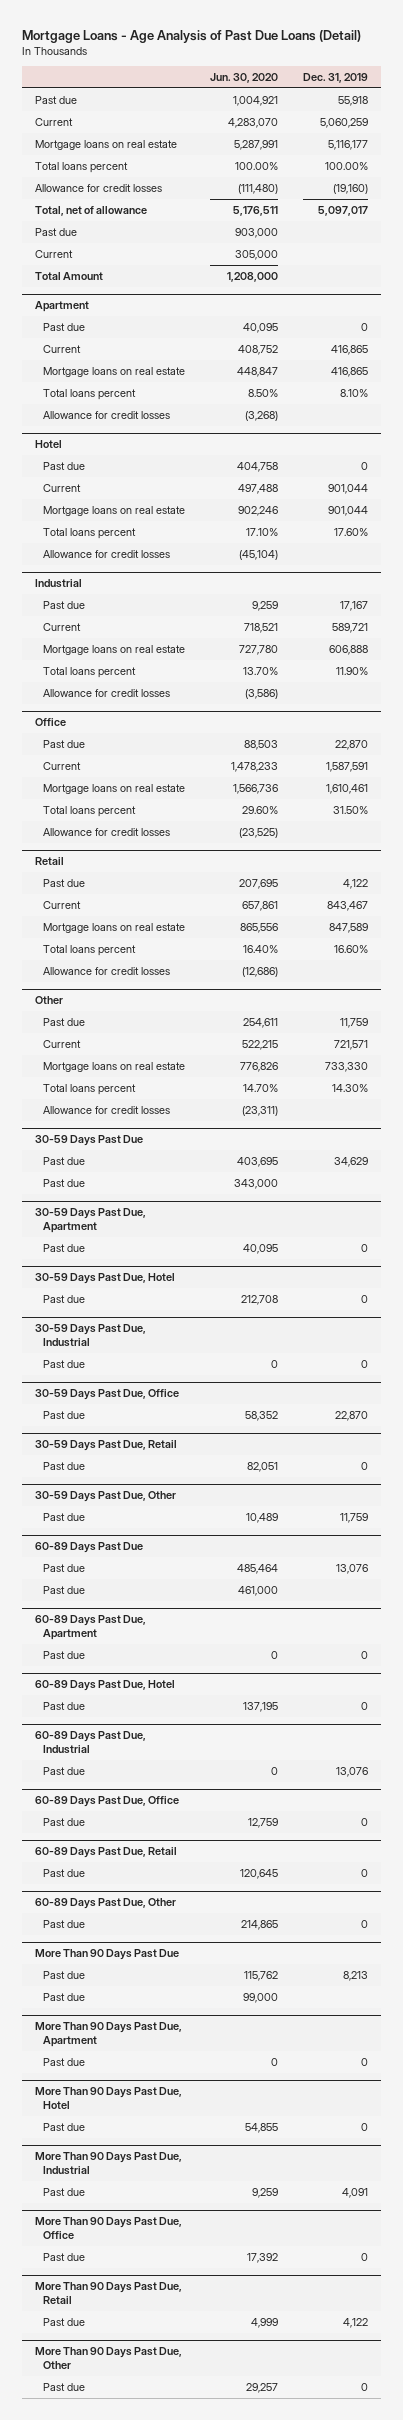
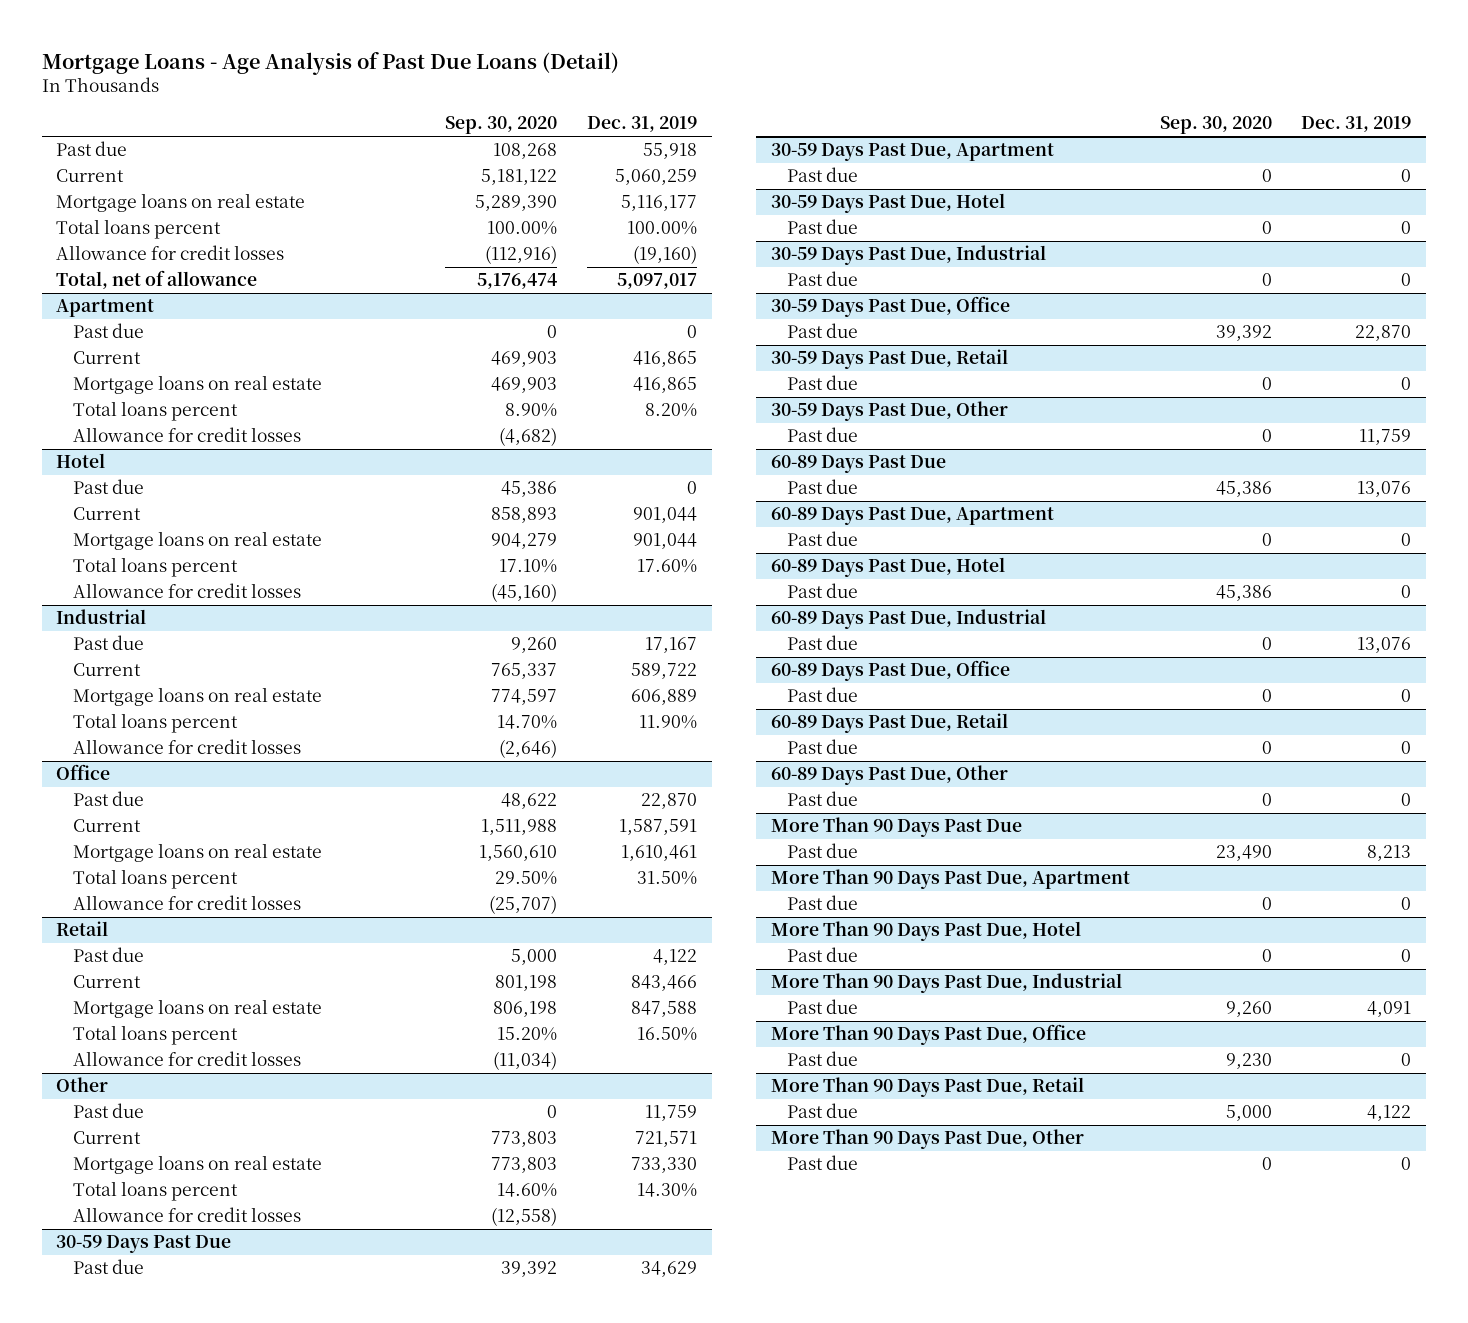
- | Jun. 30, 2020 | Dec. 31, 2019
+ | Sep. 30, 2020 | Dec. 31, 2019
- Past due | 903,000 |
- Current | 305,000 |
- Total Amount | 1,208,000 |
@ Apartment
- Total loans percent | 8.50% | 8.10%
+ Total loans percent | 8.90% | 8.20%
@ Industrial
- Current | 718,521 | 589,721
- Mortgage loans on real estate | 727,780 | 606,888
+ Current | 765,337 | 589,722
+ Mortgage loans on real estate | 774,597 | 606,889
@ Retail
- Current | 657,861 | 843,467
- Mortgage loans on real estate | 865,556 | 847,589
- Total loans percent | 16.40% | 16.60%
+ Current | 801,198 | 843,466
+ Mortgage loans on real estate | 806,198 | 847,588
+ Total loans percent | 15.20% | 16.50%
@ 30-59 Days Past Due
- Past due | 343,000 |
@ 60-89 Days Past Due
- Past due | 461,000 |
@ More Than 90 Days Past Due
- Past due | 99,000 |

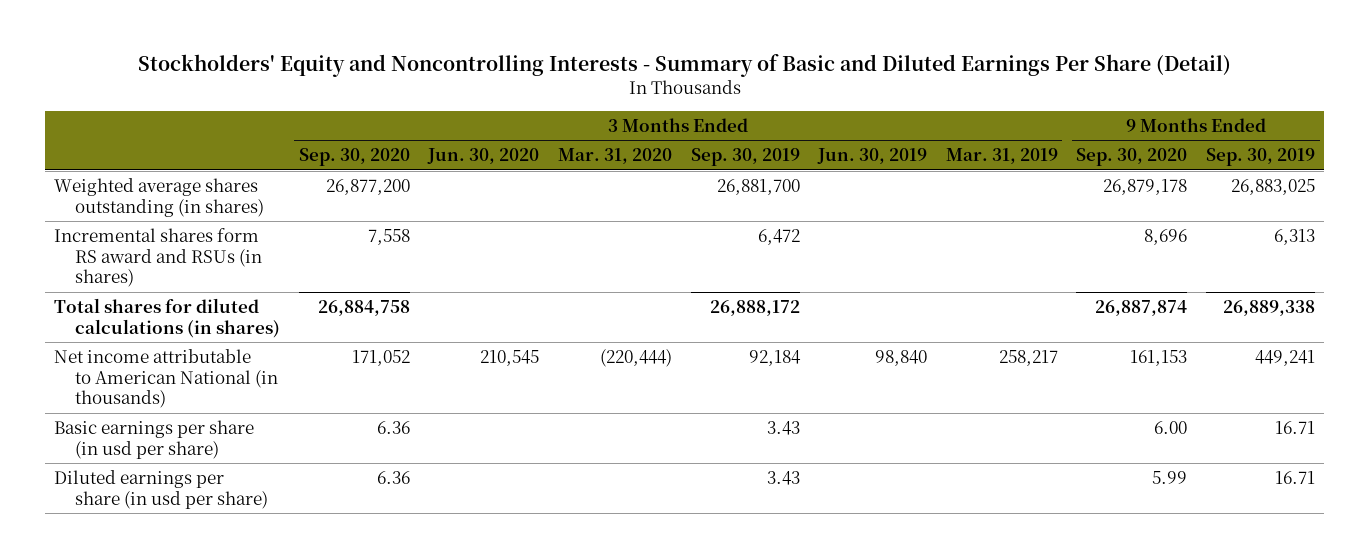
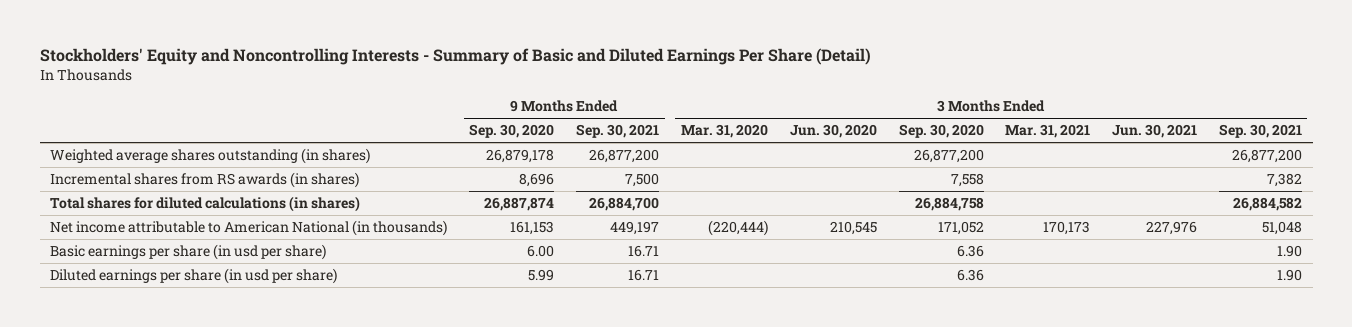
- | 3 Months Ended Sep. 30, 2020 | 3 Months Ended Jun. 30, 2020 | 3 Months Ended Mar. 31, 2020 | 3 Months Ended Sep. 30, 2019 | 3 Months Ended Jun. 30, 2019 | 3 Months Ended Mar. 31, 2019 | 9 Months Ended Sep. 30, 2020 | 9 Months Ended Sep. 30, 2019
+ | 9 Months Ended Sep. 30, 2020 | 9 Months Ended Sep. 30, 2021 | 3 Months Ended Mar. 31, 2020 | 3 Months Ended Jun. 30, 2020 | 3 Months Ended Sep. 30, 2020 | 3 Months Ended Mar. 31, 2021 | 3 Months Ended Jun. 30, 2021 | 3 Months Ended Sep. 30, 2021
- Incremental shares form RS award and RSUs (in shares) | 7,558 | | | 6,472 | | | 8,696 | 6,313
+ Incremental shares from RS awards (in shares) | 8,696 | 7,500 | | | 7,558 | | | 7,382

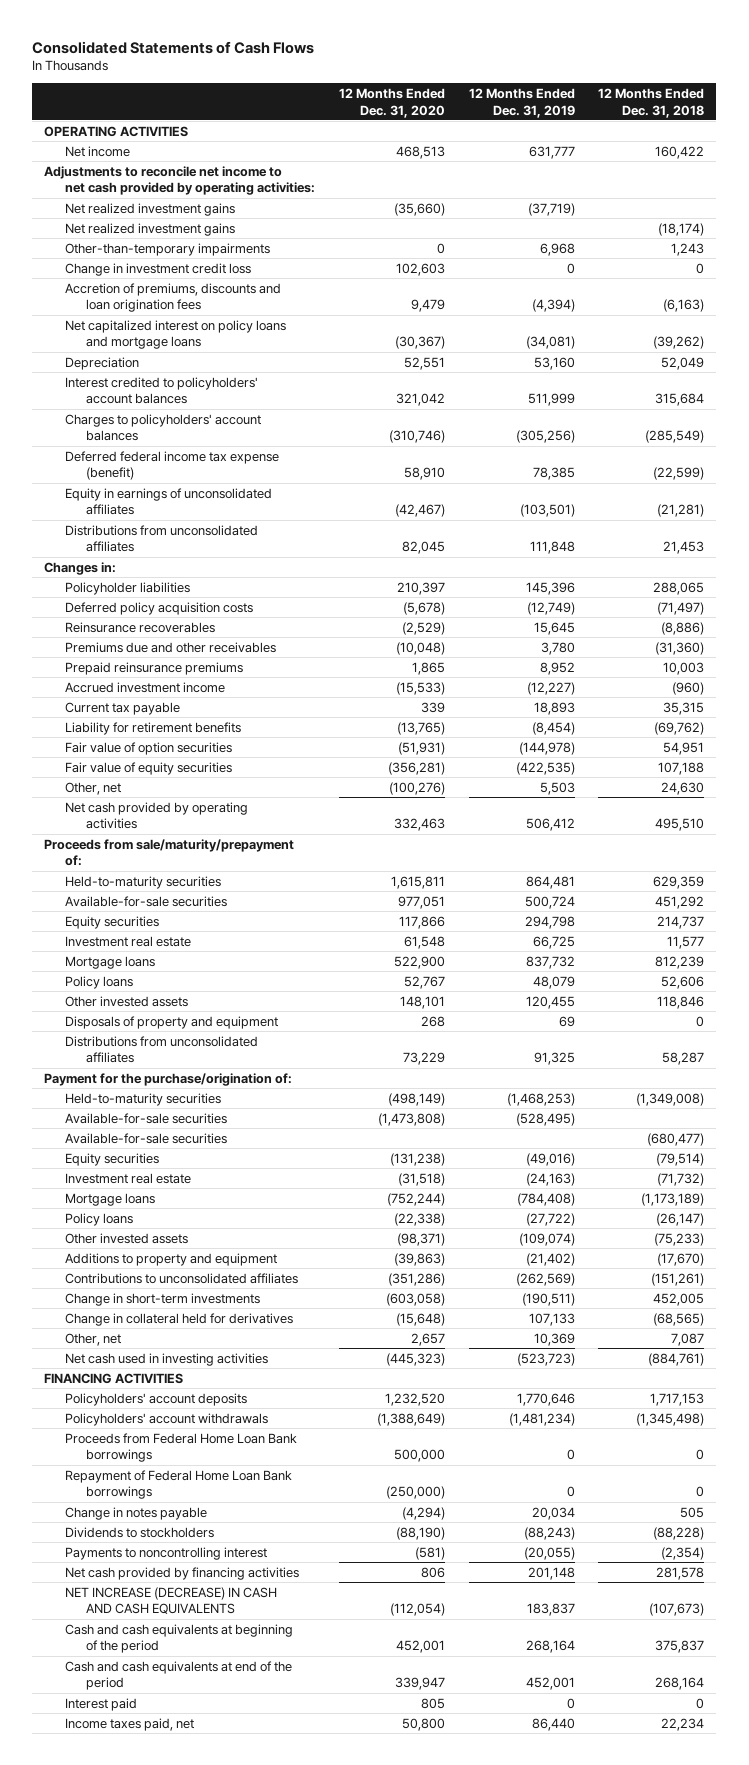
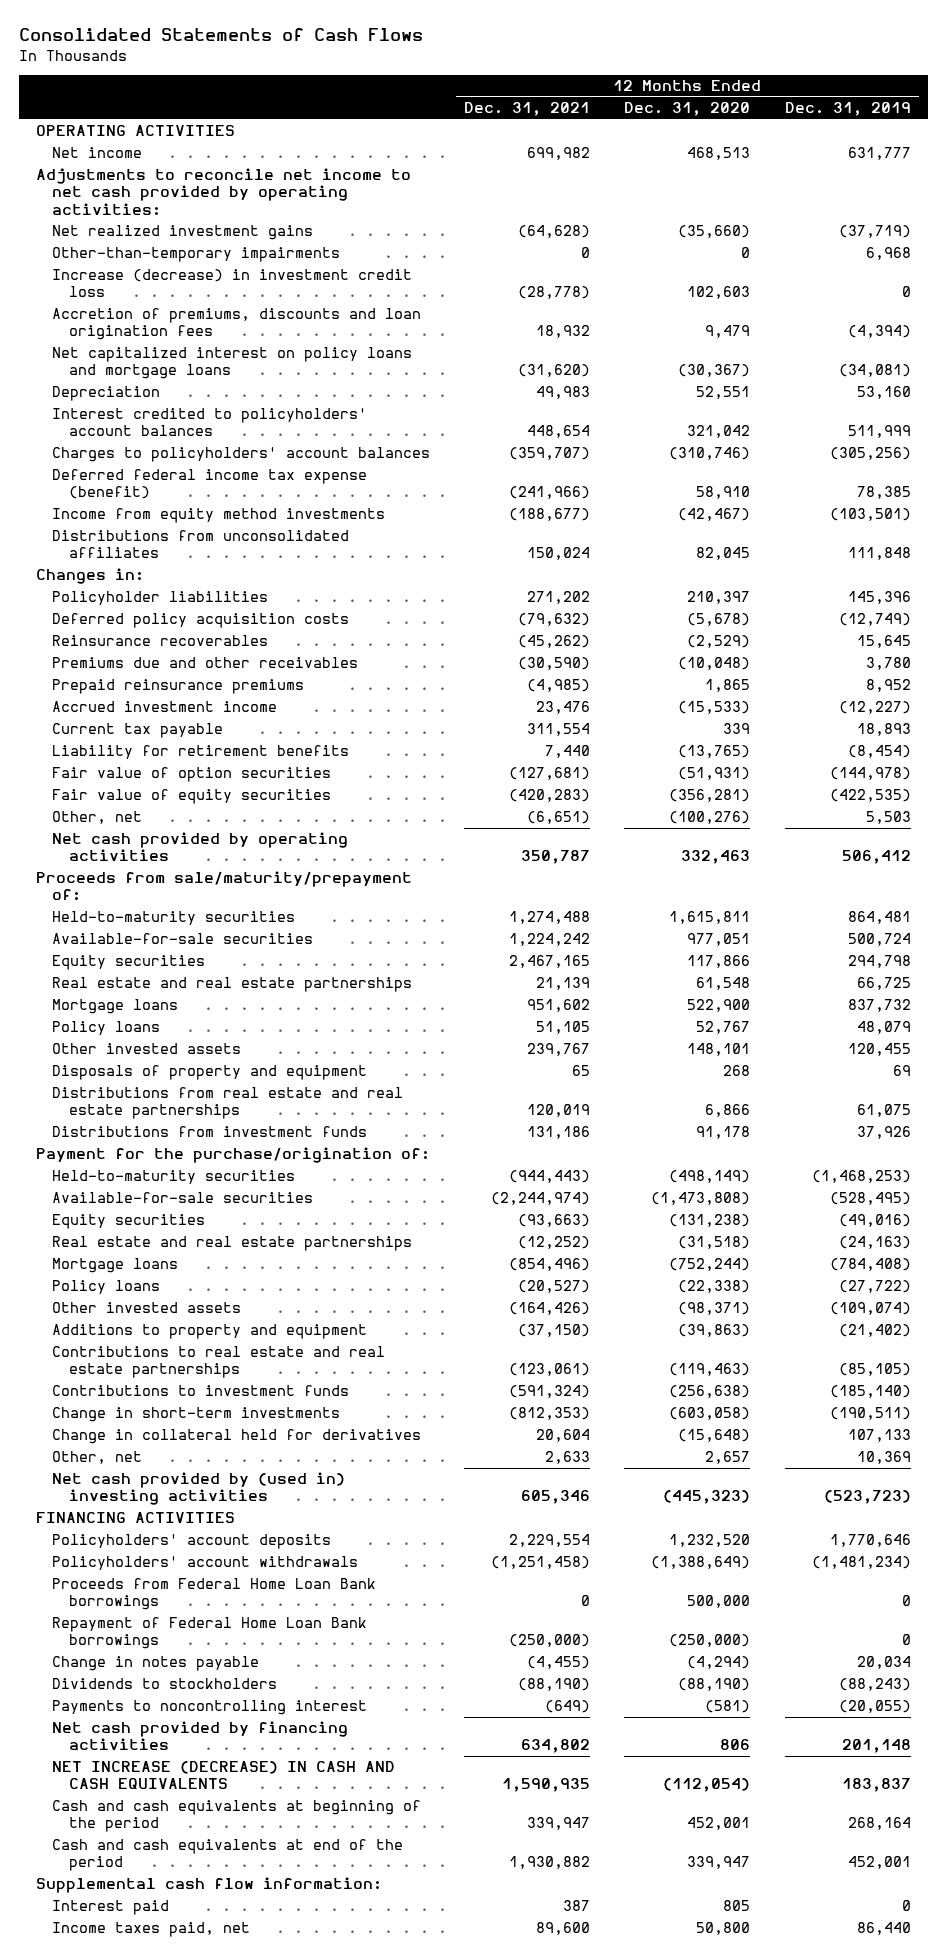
- | 12 Months Ended Dec. 31, 2020 | 12 Months Ended Dec. 31, 2019 | 12 Months Ended Dec. 31, 2018
+ | 12 Months Ended Dec. 31, 2021 | 12 Months Ended Dec. 31, 2020 | 12 Months Ended Dec. 31, 2019
- Net realized investment gains | | | (18,174)
- Change in investment credit loss | 102,603 | 0 | 0
+ Increase (decrease) in investment credit loss | (28,778) | 102,603 | 0
- Equity in earnings of unconsolidated affiliates | (42,467) | (103,501) | (21,281)
+ Income from equity method investments | (188,677) | (42,467) | (103,501)
- Investment real estate | 61,548 | 66,725 | 11,577
+ Real estate and real estate partnerships | 21,139 | 61,548 | 66,725
- Distributions from unconsolidated affiliates | 73,229 | 91,325 | 58,287
+ Distributions from real estate and real estate partnerships | 120,019 | 6,866 | 61,075
+ Distributions from investment funds | 131,186 | 91,178 | 37,926
- Available-for-sale securities | | | (680,477)
- Investment real estate | (31,518) | (24,163) | (71,732)
+ Real estate and real estate partnerships | (12,252) | (31,518) | (24,163)
- Contributions to unconsolidated affiliates | (351,286) | (262,569) | (151,261)
+ Contributions to real estate and real estate partnerships | (123,061) | (119,463) | (85,105)
+ Contributions to investment funds | (591,324) | (256,638) | (185,140)
- Net cash used in investing activities | (445,323) | (523,723) | (884,761)
+ Net cash provided by (used in) investing activities | 605,346 | (445,323) | (523,723)
+ Supplemental cash flow information:

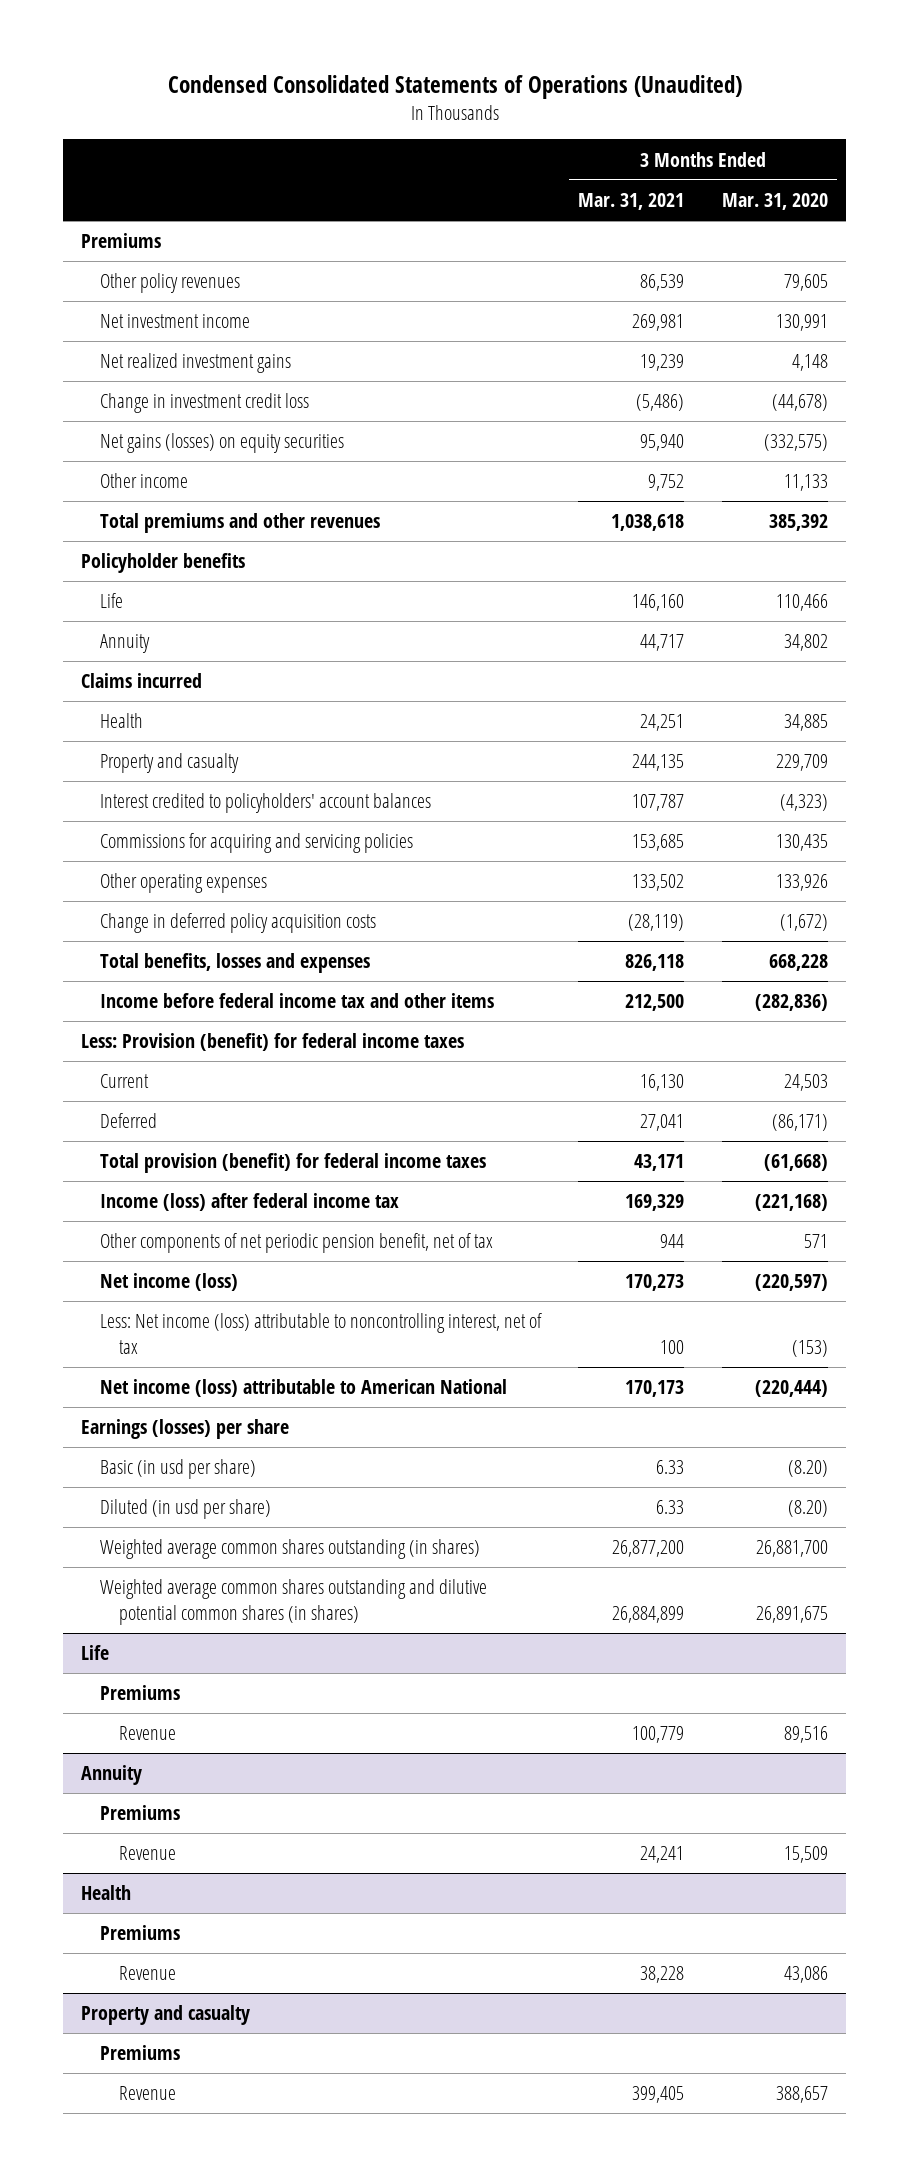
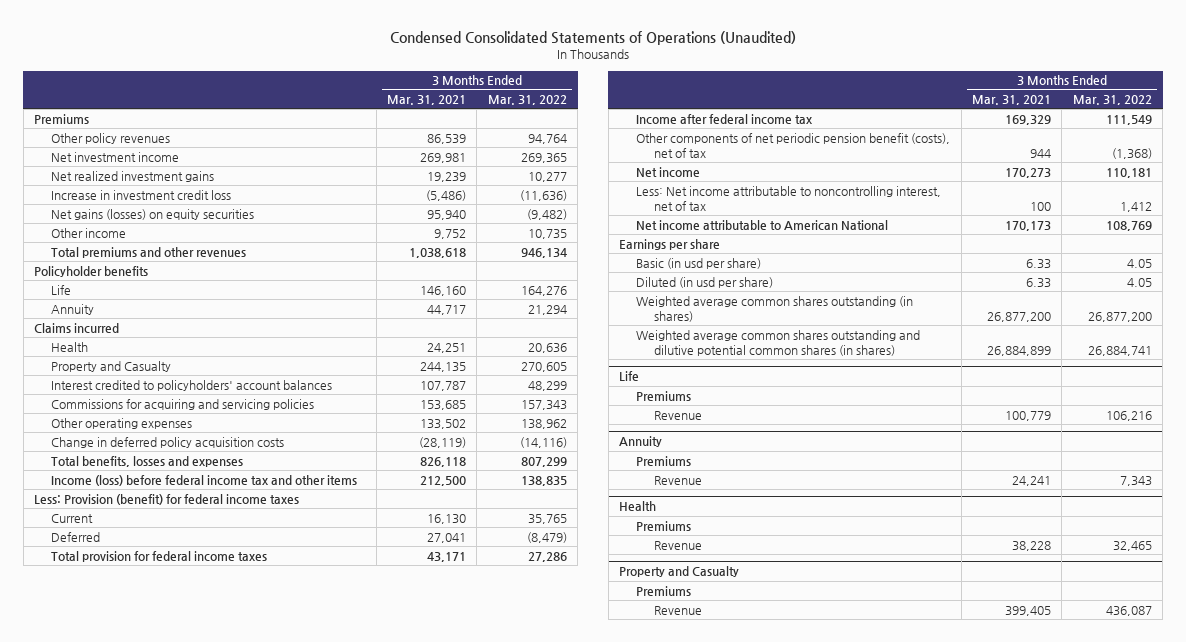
- | 3 Months Ended Mar. 31, 2021 | 3 Months Ended Mar. 31, 2020
+ | 3 Months Ended Mar. 31, 2021 | 3 Months Ended Mar. 31, 2022
- Change in investment credit loss | (5,486) | (44,678)
+ Increase in investment credit loss | (5,486) | (11,636)
- Property and casualty | 244,135 | 229,709
+ Property and Casualty | 244,135 | 270,605
- Income before federal income tax and other items | 212,500 | (282,836)
+ Income (loss) before federal income tax and other items | 212,500 | 138,835
- Total provision (benefit) for federal income taxes | 43,171 | (61,668)
- Income (loss) after federal income tax | 169,329 | (221,168)
- Other components of net periodic pension benefit, net of tax | 944 | 571
- Net income (loss) | 170,273 | (220,597)
- Less: Net income (loss) attributable to noncontrolling interest, net of tax | 100 | (153)
- Net income (loss) attributable to American National | 170,173 | (220,444)
- Earnings (losses) per share
+ Total provision for federal income taxes | 43,171 | 27,286
+ Income after federal income tax | 169,329 | 111,549
+ Other components of net periodic pension benefit (costs), net of tax | 944 | (1,368)
+ Net income | 170,273 | 110,181
+ Less: Net income attributable to noncontrolling interest, net of tax | 100 | 1,412
+ Net income attributable to American National | 170,173 | 108,769
+ Earnings per share
- Property and casualty
+ Property and Casualty

